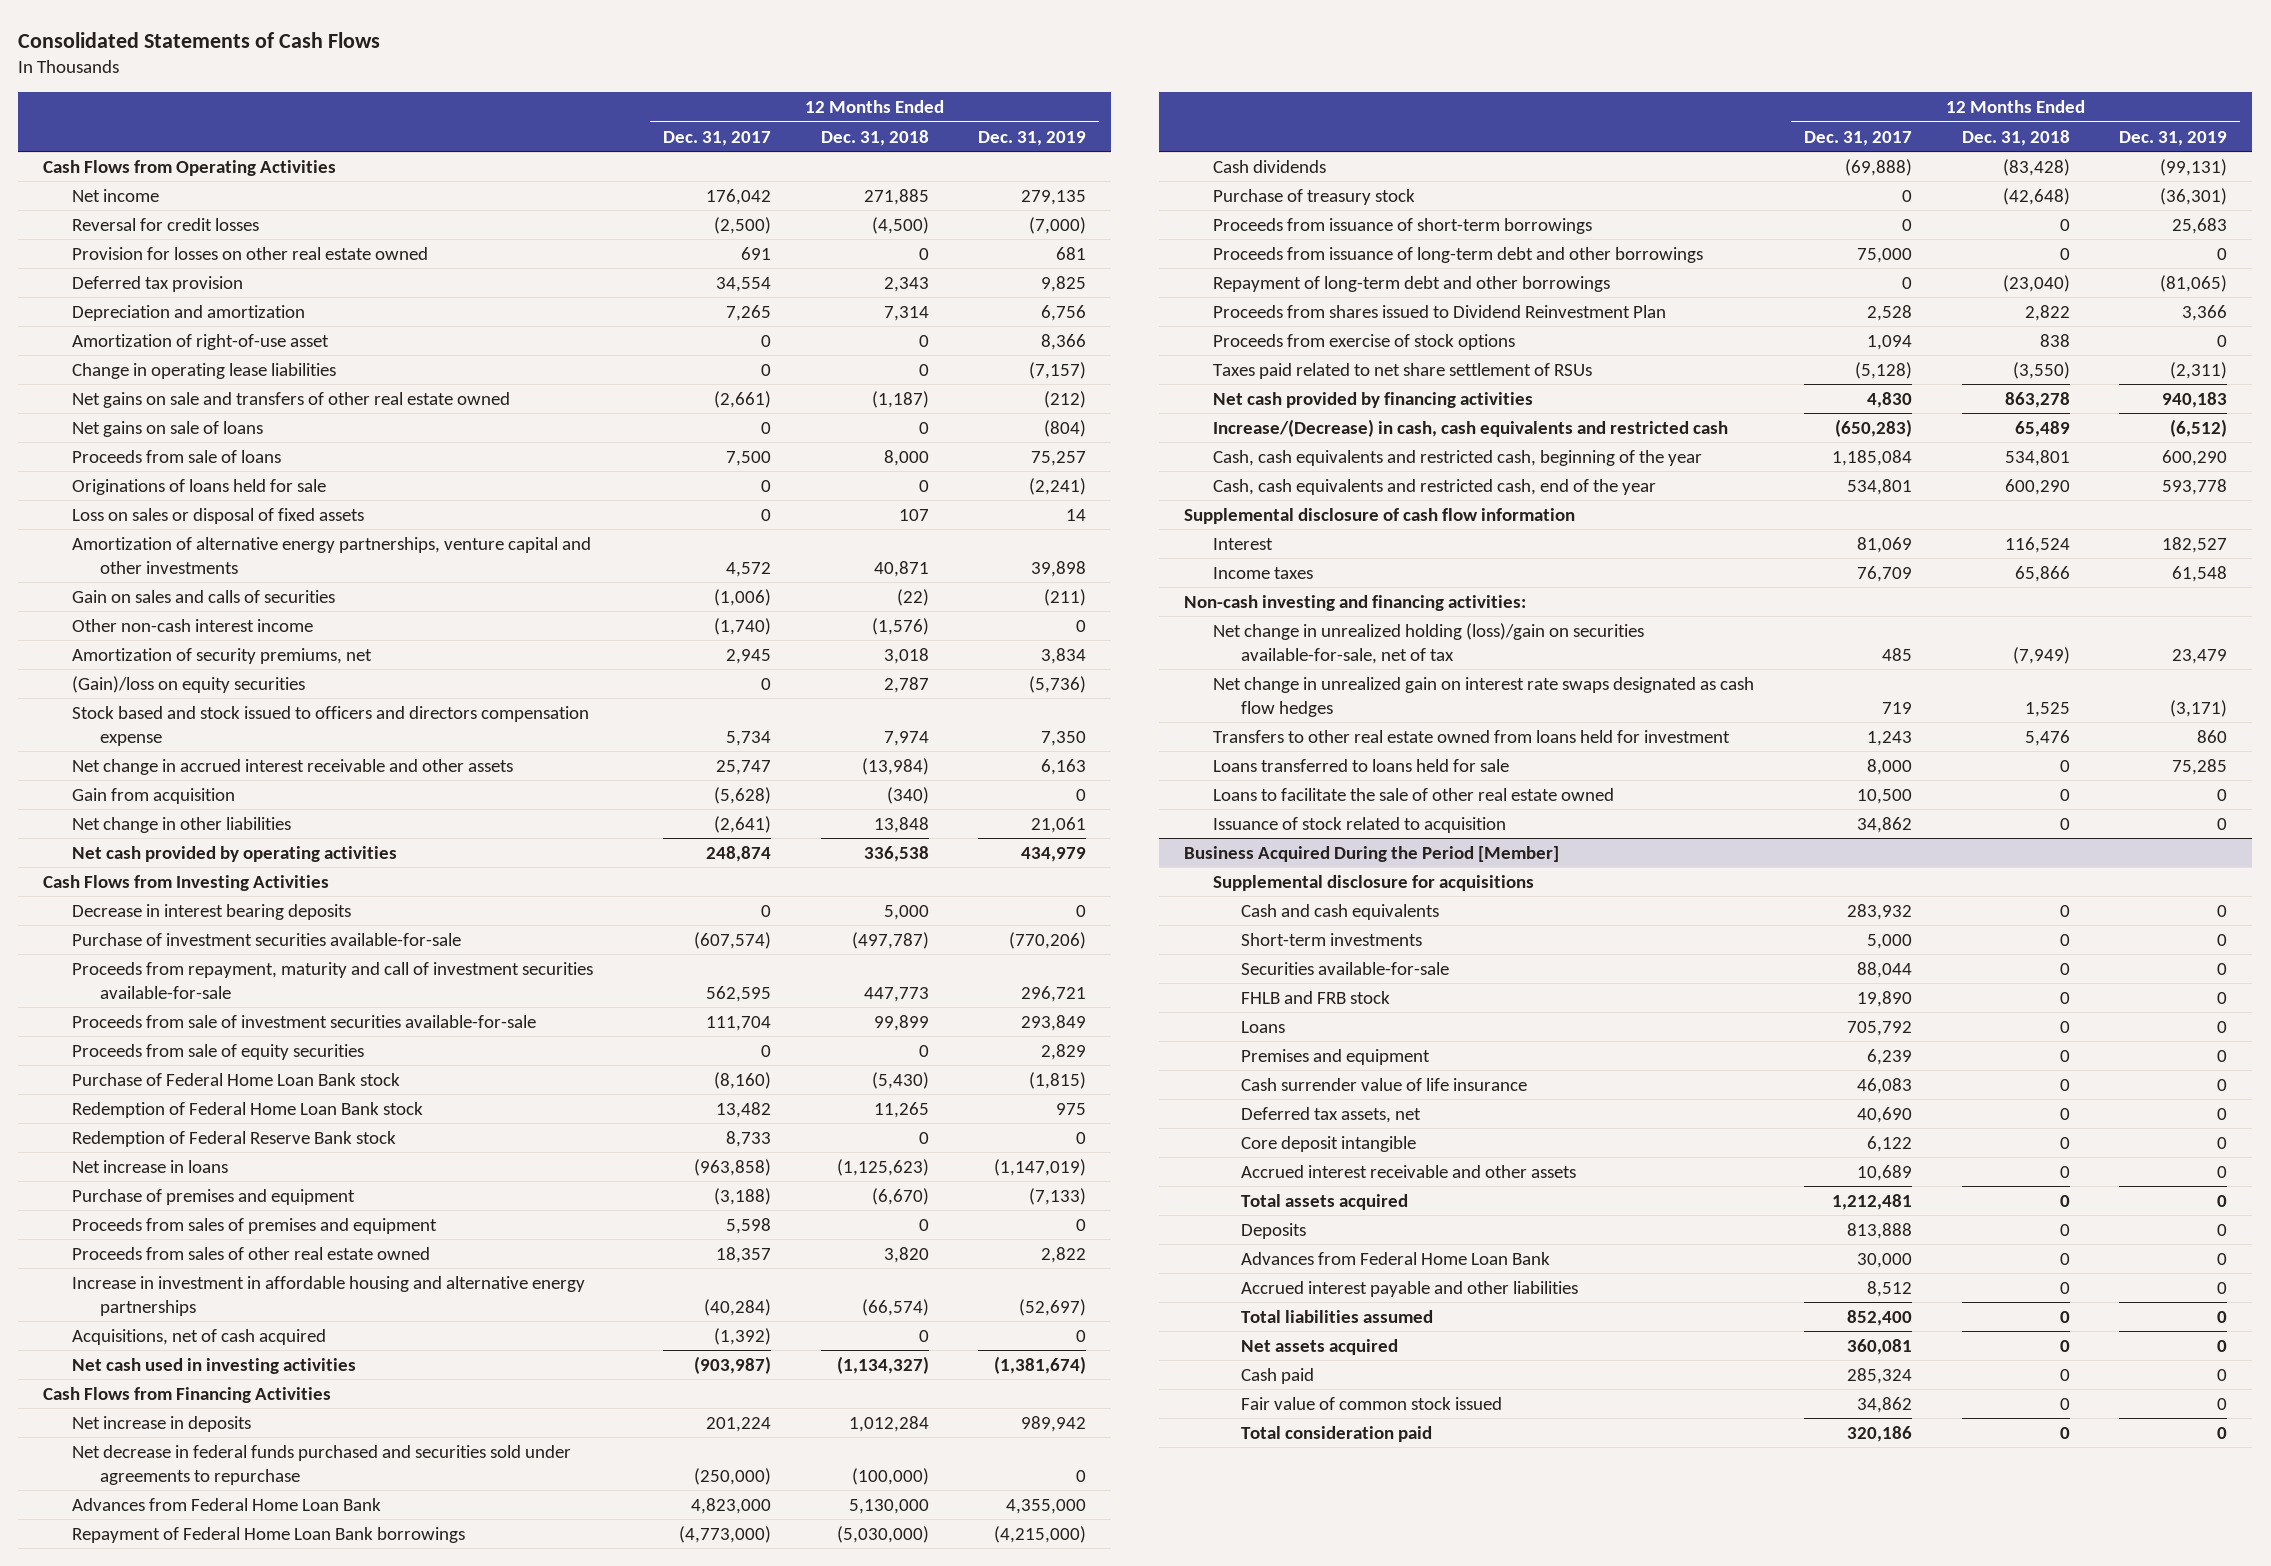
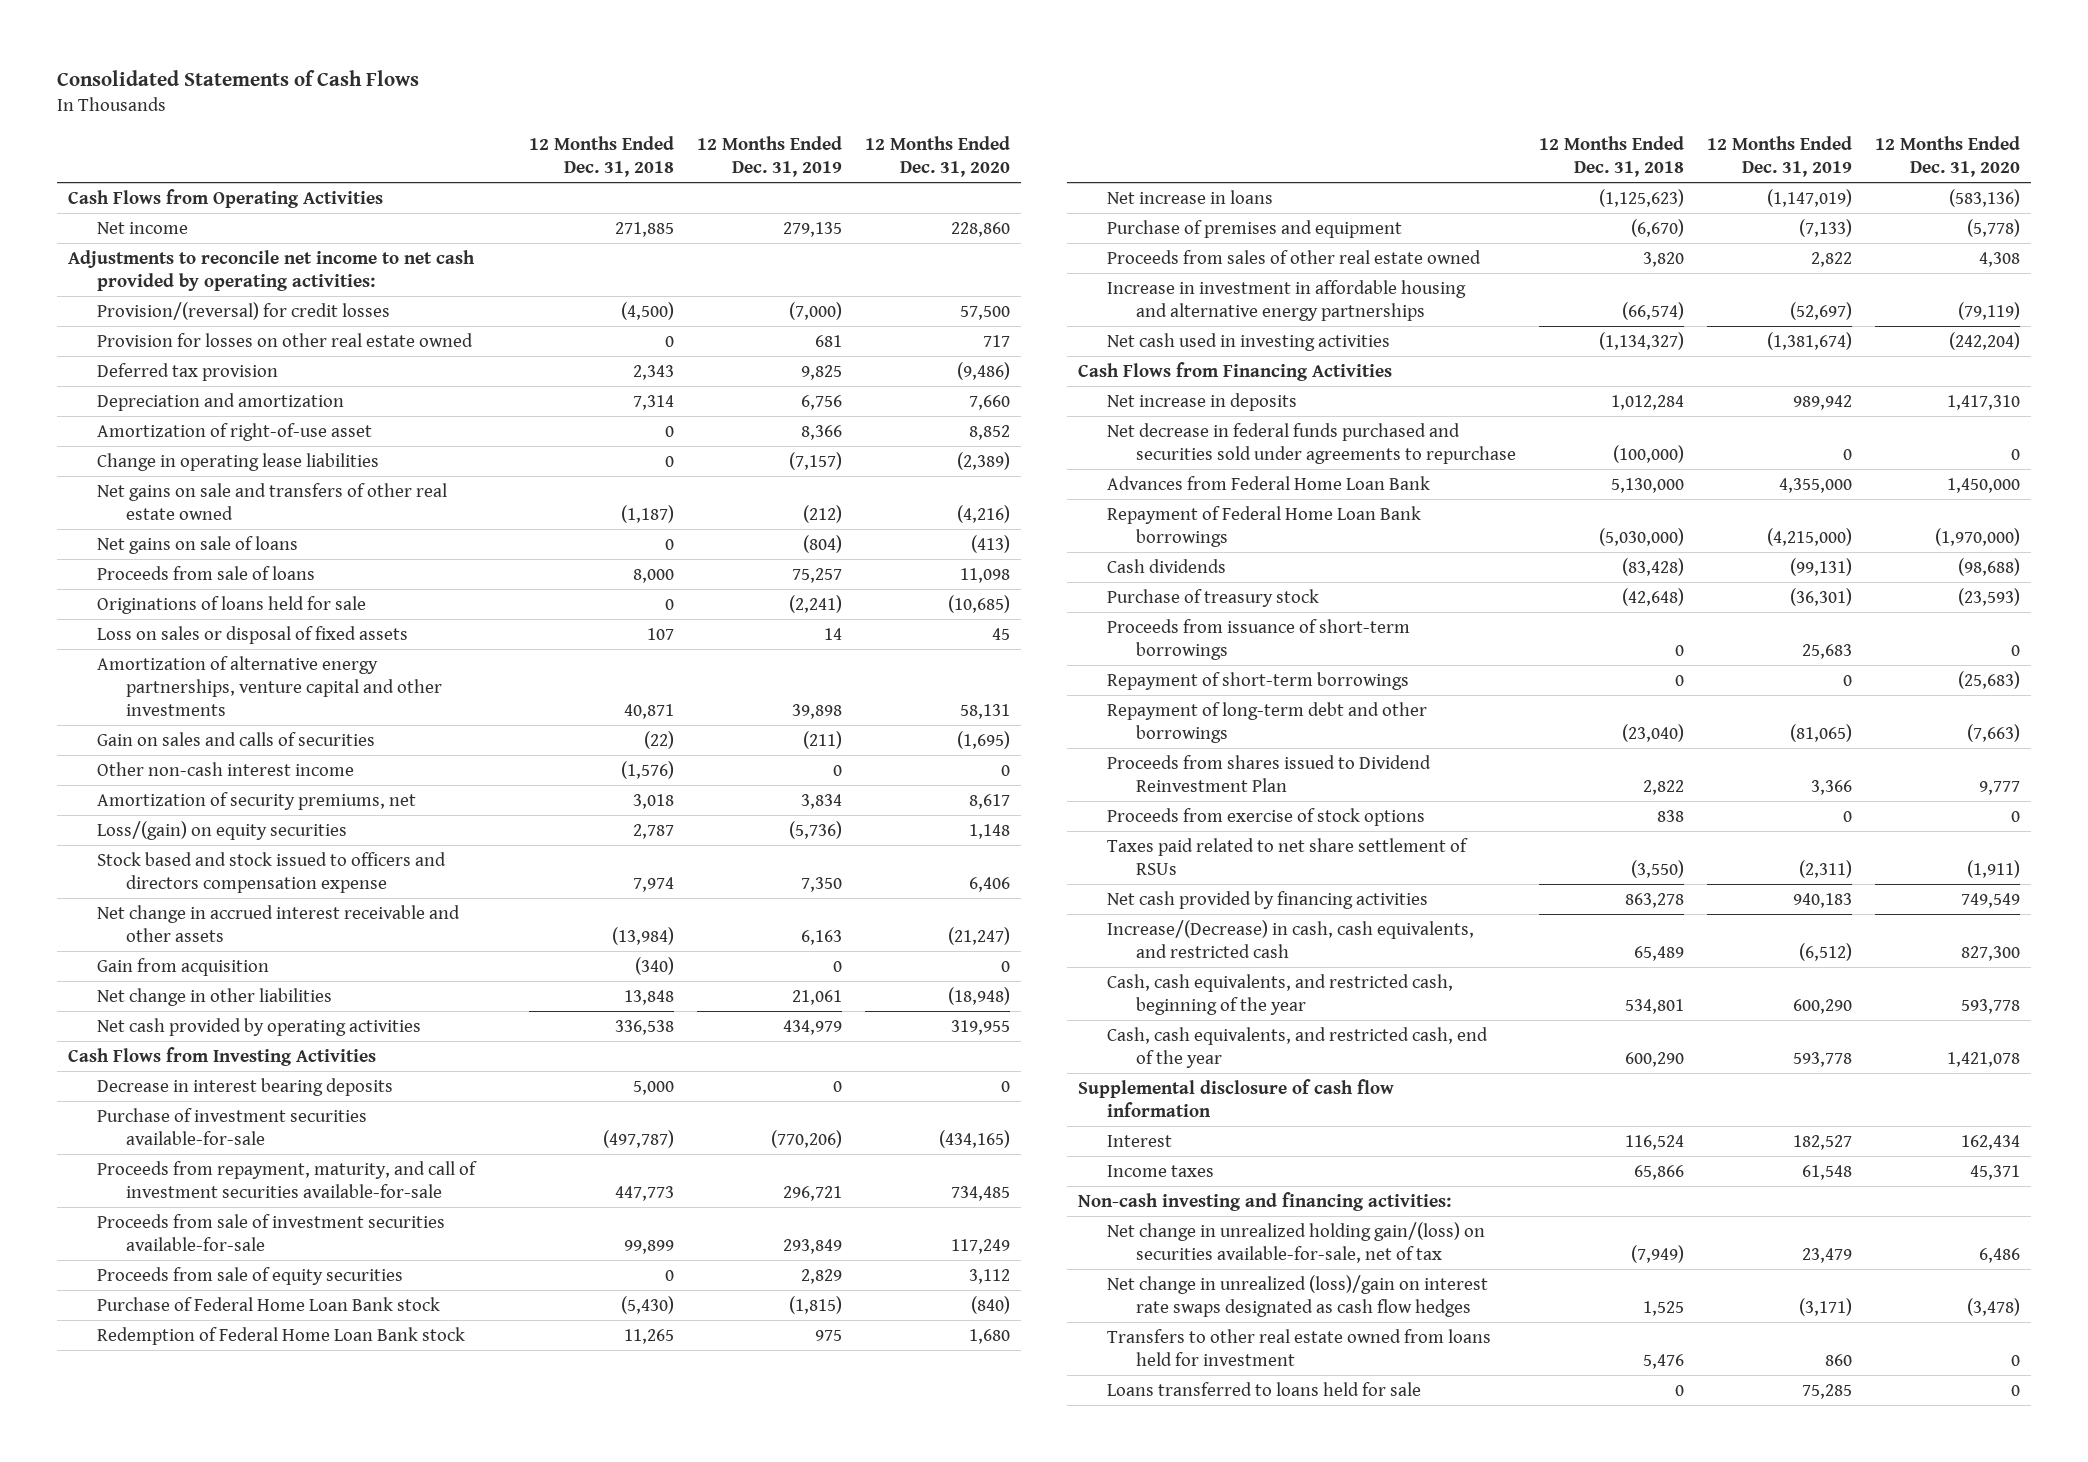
- | 12 Months Ended Dec. 31, 2017 | 12 Months Ended Dec. 31, 2018 | 12 Months Ended Dec. 31, 2019
+ | 12 Months Ended Dec. 31, 2018 | 12 Months Ended Dec. 31, 2019 | 12 Months Ended Dec. 31, 2020
- Reversal for credit losses | (2,500) | (4,500) | (7,000)
+ Adjustments to reconcile net income to net cash provided by operating activities:
+ Provision/(reversal) for credit losses | (4,500) | (7,000) | 57,500
- (Gain)/loss on equity securities | 0 | 2,787 | (5,736)
+ Loss/(gain) on equity securities | 2,787 | (5,736) | 1,148
- Proceeds from repayment, maturity and call of investment securities available-for-sale | 562,595 | 447,773 | 296,721
+ Proceeds from repayment, maturity, and call of investment securities available-for-sale | 447,773 | 296,721 | 734,485
- Redemption of Federal Reserve Bank stock | 8,733 | 0 | 0
- Proceeds from sales of premises and equipment | 5,598 | 0 | 0
- Acquisitions, net of cash acquired | (1,392) | 0 | 0
- Proceeds from issuance of long-term debt and other borrowings | 75,000 | 0 | 0
+ Repayment of short-term borrowings | 0 | 0 | (25,683)
- Increase/(Decrease) in cash, cash equivalents and restricted cash | (650,283) | 65,489 | (6,512)
- Cash, cash equivalents and restricted cash, beginning of the year | 1,185,084 | 534,801 | 600,290
- Cash, cash equivalents and restricted cash, end of the year | 534,801 | 600,290 | 593,778
+ Increase/(Decrease) in cash, cash equivalents, and restricted cash | 65,489 | (6,512) | 827,300
+ Cash, cash equivalents, and restricted cash, beginning of the year | 534,801 | 600,290 | 593,778
+ Cash, cash equivalents, and restricted cash, end of the year | 600,290 | 593,778 | 1,421,078
- Net change in unrealized holding (loss)/gain on securities available-for-sale, net of tax | 485 | (7,949) | 23,479
- Net change in unrealized gain on interest rate swaps designated as cash flow hedges | 719 | 1,525 | (3,171)
+ Net change in unrealized holding gain/(loss) on securities available-for-sale, net of tax | (7,949) | 23,479 | 6,486
+ Net change in unrealized (loss)/gain on interest rate swaps designated as cash flow hedges | 1,525 | (3,171) | (3,478)
- Loans to facilitate the sale of other real estate owned | 10,500 | 0 | 0
- Issuance of stock related to acquisition | 34,862 | 0 | 0
- Business Acquired During the Period [Member]
- Supplemental disclosure for acquisitions
- Cash and cash equivalents | 283,932 | 0 | 0
- Short-term investments | 5,000 | 0 | 0
- Securities available-for-sale | 88,044 | 0 | 0
- FHLB and FRB stock | 19,890 | 0 | 0
- Loans | 705,792 | 0 | 0
- Premises and equipment | 6,239 | 0 | 0
- Cash surrender value of life insurance | 46,083 | 0 | 0
- Deferred tax assets, net | 40,690 | 0 | 0
- Core deposit intangible | 6,122 | 0 | 0
- Accrued interest receivable and other assets | 10,689 | 0 | 0
- Total assets acquired | 1,212,481 | 0 | 0
- Deposits | 813,888 | 0 | 0
- Advances from Federal Home Loan Bank | 30,000 | 0 | 0
- Accrued interest payable and other liabilities | 8,512 | 0 | 0
- Total liabilities assumed | 852,400 | 0 | 0
- Net assets acquired | 360,081 | 0 | 0
- Cash paid | 285,324 | 0 | 0
- Fair value of common stock issued | 34,862 | 0 | 0
- Total consideration paid | 320,186 | 0 | 0

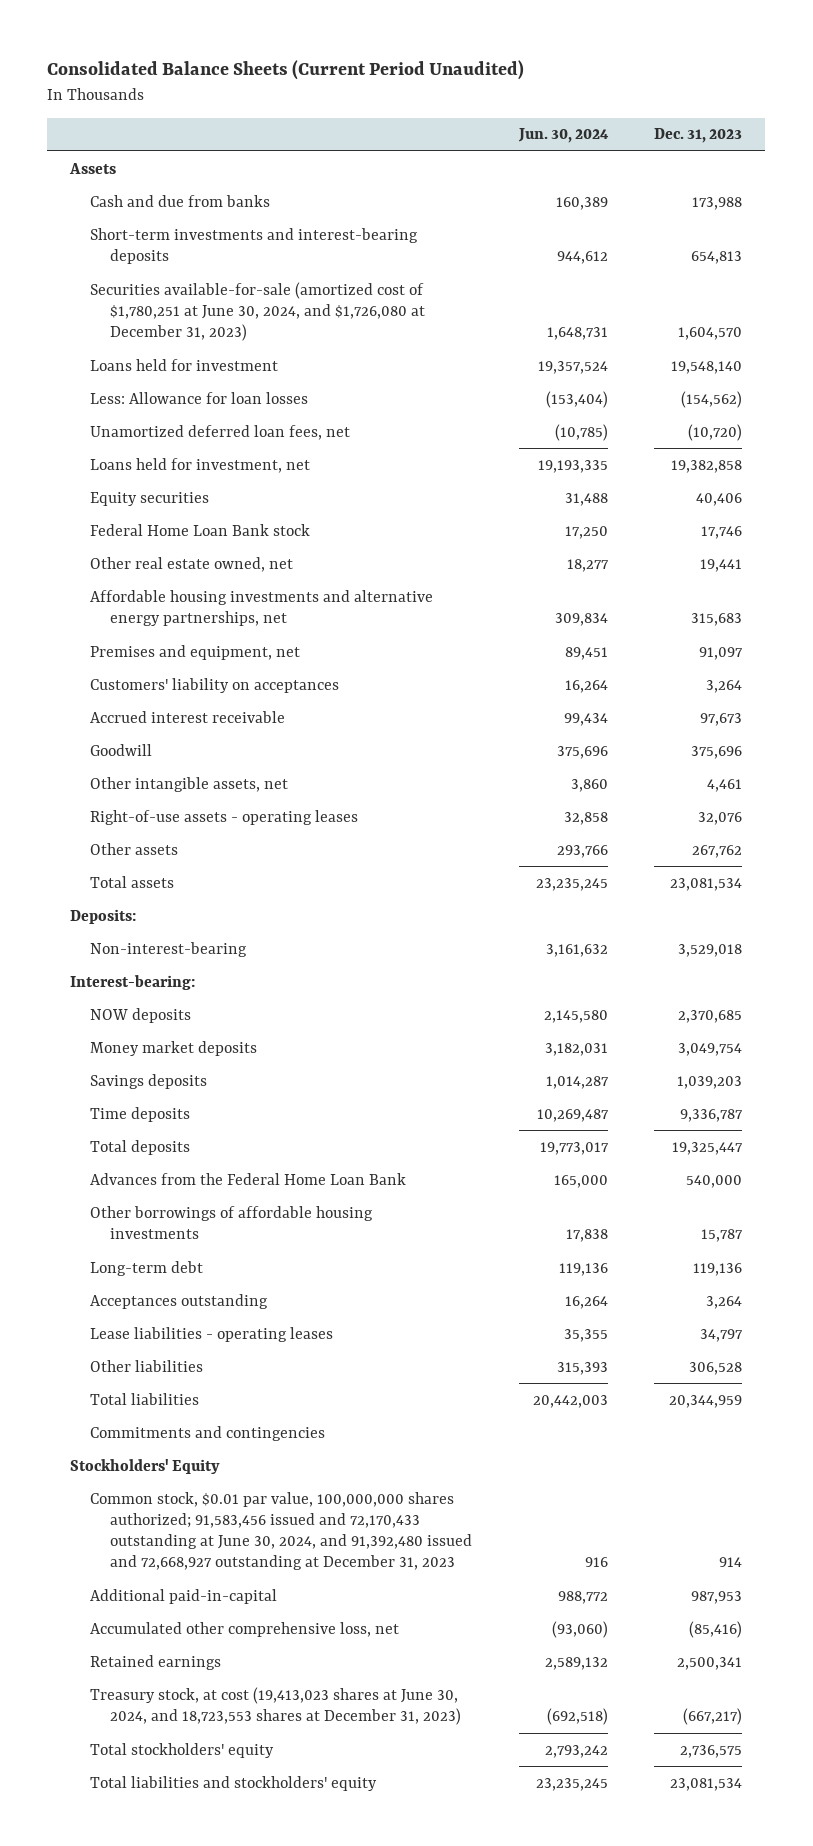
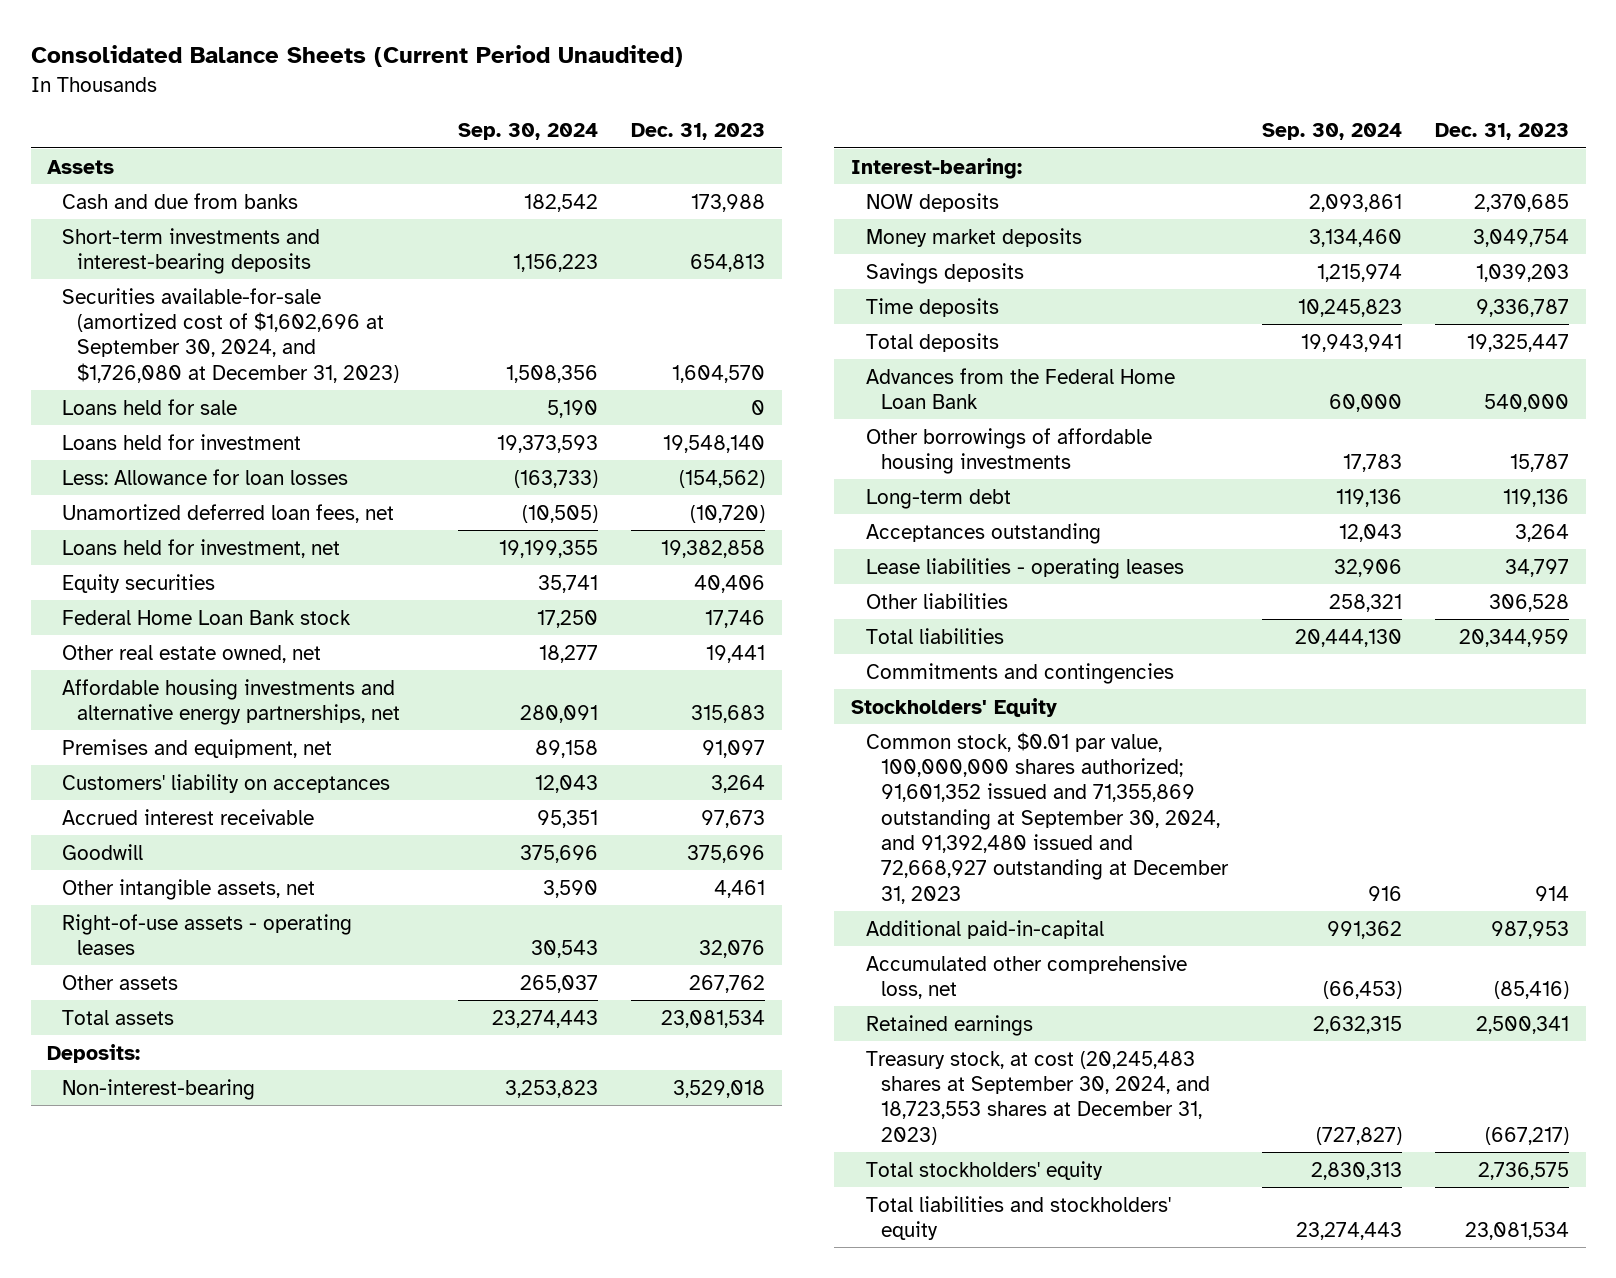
- | Jun. 30, 2024 | Dec. 31, 2023
+ | Sep. 30, 2024 | Dec. 31, 2023
- Securities available-for-sale (amortized cost of $1,780,251 at June 30, 2024, and $1,726,080 at December 31, 2023) | 1,648,731 | 1,604,570
+ Securities available-for-sale (amortized cost of $1,602,696 at September 30, 2024, and $1,726,080 at December 31, 2023) | 1,508,356 | 1,604,570
+ Loans held for sale | 5,190 | 0
- Common stock, $0.01 par value, 100,000,000 shares authorized; 91,583,456 issued and 72,170,433 outstanding at June 30, 2024, and 91,392,480 issued and 72,668,927 outstanding at December 31, 2023 | 916 | 914
+ Common stock, $0.01 par value, 100,000,000 shares authorized; 91,601,352 issued and 71,355,869 outstanding at September 30, 2024, and 91,392,480 issued and 72,668,927 outstanding at December 31, 2023 | 916 | 914
- Treasury stock, at cost (19,413,023 shares at June 30, 2024, and 18,723,553 shares at December 31, 2023) | (692,518) | (667,217)
+ Treasury stock, at cost (20,245,483 shares at September 30, 2024, and 18,723,553 shares at December 31, 2023) | (727,827) | (667,217)

